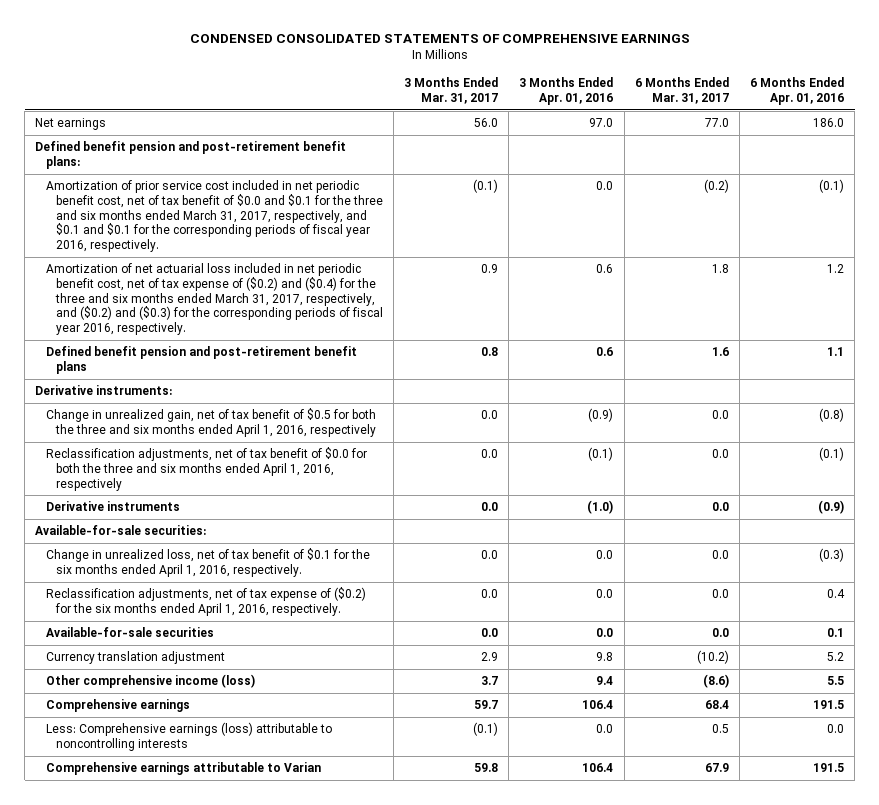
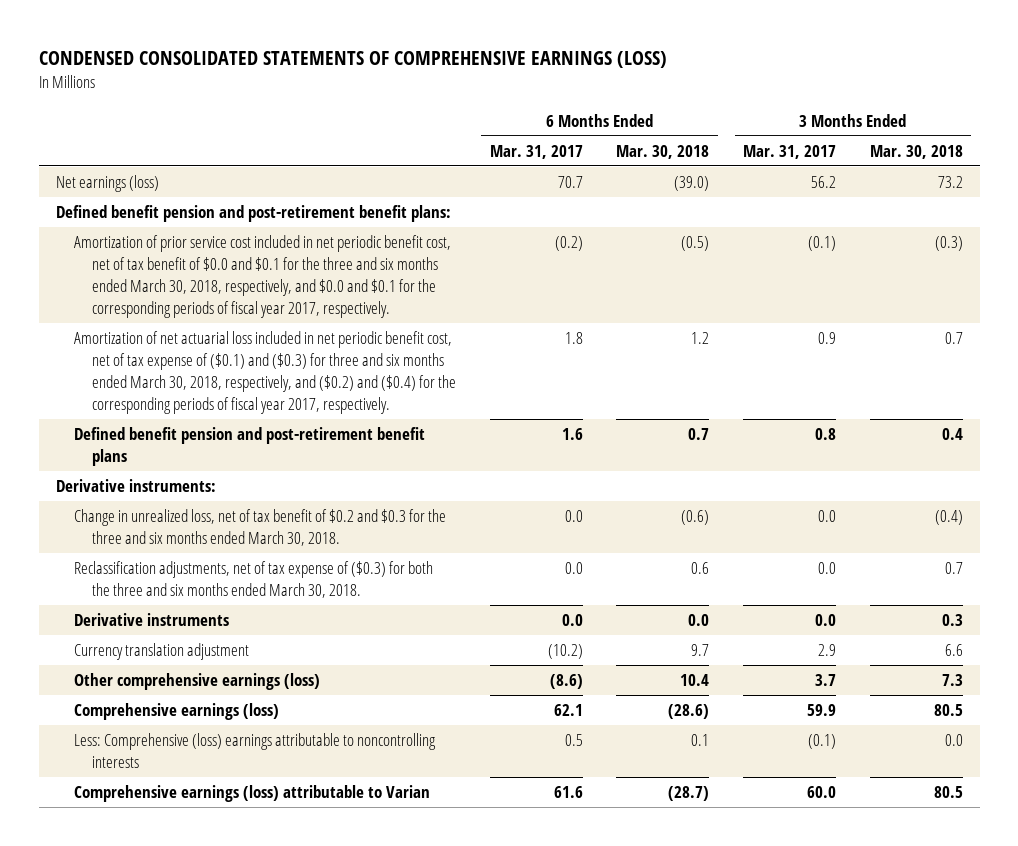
- CONDENSED CONSOLIDATED STATEMENTS OF COMPREHENSIVE EARNINGS
+ CONDENSED CONSOLIDATED STATEMENTS OF COMPREHENSIVE EARNINGS (LOSS)
- | 3 Months Ended Mar. 31, 2017 | 3 Months Ended Apr. 01, 2016 | 6 Months Ended Mar. 31, 2017 | 6 Months Ended Apr. 01, 2016
+ | 6 Months Ended Mar. 31, 2017 | 6 Months Ended Mar. 30, 2018 | 3 Months Ended Mar. 31, 2017 | 3 Months Ended Mar. 30, 2018
- Net earnings | 56.0 | 97.0 | 77.0 | 186.0
+ Net earnings (loss) | 70.7 | (39.0) | 56.2 | 73.2
- Amortization of prior service cost included in net periodic benefit cost, net of tax benefit of $0.0 and $0.1 for the three and six months ended March 31, 2017, respectively, and $0.1 and $0.1 for the corresponding periods of fiscal year 2016, respectively. | (0.1) | 0.0 | (0.2) | (0.1)
- Amortization of net actuarial loss included in net periodic benefit cost, net of tax expense of ($0.2) and ($0.4) for the three and six months ended March 31, 2017, respectively, and ($0.2) and ($0.3) for the corresponding periods of fiscal year 2016, respectively. | 0.9 | 0.6 | 1.8 | 1.2
+ Amortization of prior service cost included in net periodic benefit cost, net of tax benefit of $0.0 and $0.1 for the three and six months ended March 30, 2018, respectively, and $0.0 and $0.1 for the corresponding periods of fiscal year 2017, respectively. | (0.2) | (0.5) | (0.1) | (0.3)
+ Amortization of net actuarial loss included in net periodic benefit cost, net of tax expense of ($0.1) and ($0.3) for three and six months ended March 30, 2018, respectively, and ($0.2) and ($0.4) for the corresponding periods of fiscal year 2017, respectively. | 1.8 | 1.2 | 0.9 | 0.7
- Change in unrealized gain, net of tax benefit of $0.5 for both the three and six months ended April 1, 2016, respectively | 0.0 | (0.9) | 0.0 | (0.8)
- Reclassification adjustments, net of tax benefit of $0.0 for both the three and six months ended April 1, 2016, respectively | 0.0 | (0.1) | 0.0 | (0.1)
+ Change in unrealized loss, net of tax benefit of $0.2 and $0.3 for the three and six months ended March 30, 2018. | 0.0 | (0.6) | 0.0 | (0.4)
+ Reclassification adjustments, net of tax expense of ($0.3) for both the three and six months ended March 30, 2018. | 0.0 | 0.6 | 0.0 | 0.7
- Available-for-sale securities:
- Change in unrealized loss, net of tax benefit of $0.1 for the six months ended April 1, 2016, respectively. | 0.0 | 0.0 | 0.0 | (0.3)
- Reclassification adjustments, net of tax expense of ($0.2) for the six months ended April 1, 2016, respectively. | 0.0 | 0.0 | 0.0 | 0.4
- Available-for-sale securities | 0.0 | 0.0 | 0.0 | 0.1
- Other comprehensive income (loss) | 3.7 | 9.4 | (8.6) | 5.5
- Comprehensive earnings | 59.7 | 106.4 | 68.4 | 191.5
- Less: Comprehensive earnings (loss) attributable to noncontrolling interests | (0.1) | 0.0 | 0.5 | 0.0
- Comprehensive earnings attributable to Varian | 59.8 | 106.4 | 67.9 | 191.5
+ Other comprehensive earnings (loss) | (8.6) | 10.4 | 3.7 | 7.3
+ Comprehensive earnings (loss) | 62.1 | (28.6) | 59.9 | 80.5
+ Less: Comprehensive (loss) earnings attributable to noncontrolling interests | 0.5 | 0.1 | (0.1) | 0.0
+ Comprehensive earnings (loss) attributable to Varian | 61.6 | (28.7) | 60.0 | 80.5

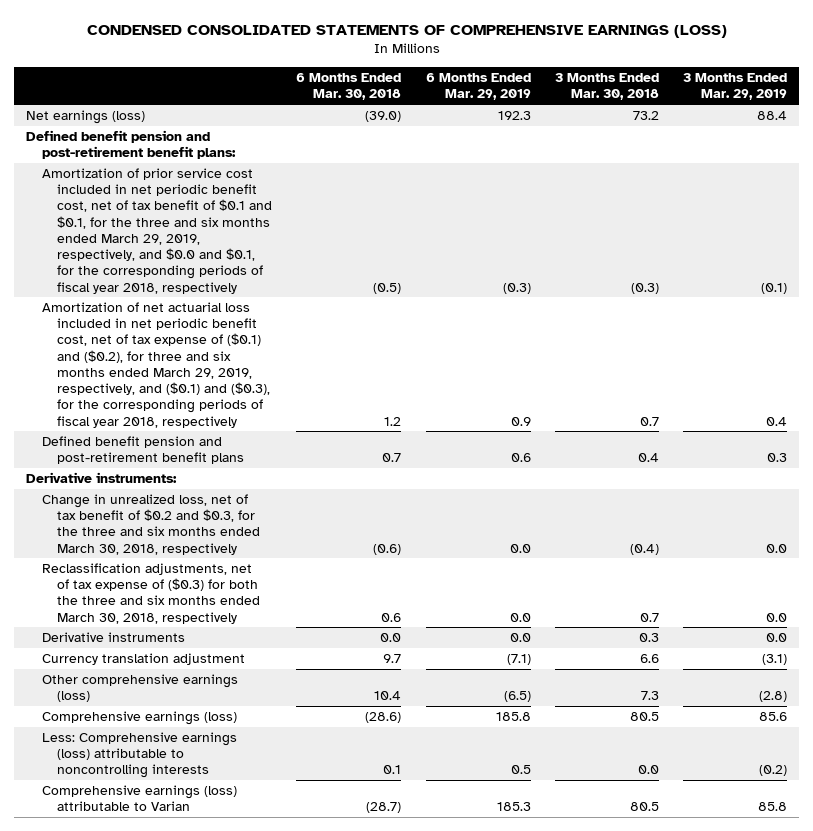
- | 6 Months Ended Mar. 31, 2017 | 6 Months Ended Mar. 30, 2018 | 3 Months Ended Mar. 31, 2017 | 3 Months Ended Mar. 30, 2018
+ | 6 Months Ended Mar. 30, 2018 | 6 Months Ended Mar. 29, 2019 | 3 Months Ended Mar. 30, 2018 | 3 Months Ended Mar. 29, 2019
- Amortization of prior service cost included in net periodic benefit cost, net of tax benefit of $0.0 and $0.1 for the three and six months ended March 30, 2018, respectively, and $0.0 and $0.1 for the corresponding periods of fiscal year 2017, respectively. | (0.2) | (0.5) | (0.1) | (0.3)
- Amortization of net actuarial loss included in net periodic benefit cost, net of tax expense of ($0.1) and ($0.3) for three and six months ended March 30, 2018, respectively, and ($0.2) and ($0.4) for the corresponding periods of fiscal year 2017, respectively. | 1.8 | 1.2 | 0.9 | 0.7
+ Amortization of prior service cost included in net periodic benefit cost, net of tax benefit of $0.1 and $0.1, for the three and six months ended March 29, 2019, respectively, and $0.0 and $0.1, for the corresponding periods of fiscal year 2018, respectively | (0.5) | (0.3) | (0.3) | (0.1)
+ Amortization of net actuarial loss included in net periodic benefit cost, net of tax expense of ($0.1) and ($0.2), for three and six months ended March 29, 2019, respectively, and ($0.1) and ($0.3), for the corresponding periods of fiscal year 2018, respectively | 1.2 | 0.9 | 0.7 | 0.4
- Change in unrealized loss, net of tax benefit of $0.2 and $0.3 for the three and six months ended March 30, 2018. | 0.0 | (0.6) | 0.0 | (0.4)
- Reclassification adjustments, net of tax expense of ($0.3) for both the three and six months ended March 30, 2018. | 0.0 | 0.6 | 0.0 | 0.7
+ Change in unrealized loss, net of tax benefit of $0.2 and $0.3, for the three and six months ended March 30, 2018, respectively | (0.6) | 0.0 | (0.4) | 0.0
+ Reclassification adjustments, net of tax expense of ($0.3) for both the three and six months ended March 30, 2018, respectively | 0.6 | 0.0 | 0.7 | 0.0
- Less: Comprehensive (loss) earnings attributable to noncontrolling interests | 0.5 | 0.1 | (0.1) | 0.0
+ Less: Comprehensive earnings (loss) attributable to noncontrolling interests | 0.1 | 0.5 | 0.0 | (0.2)

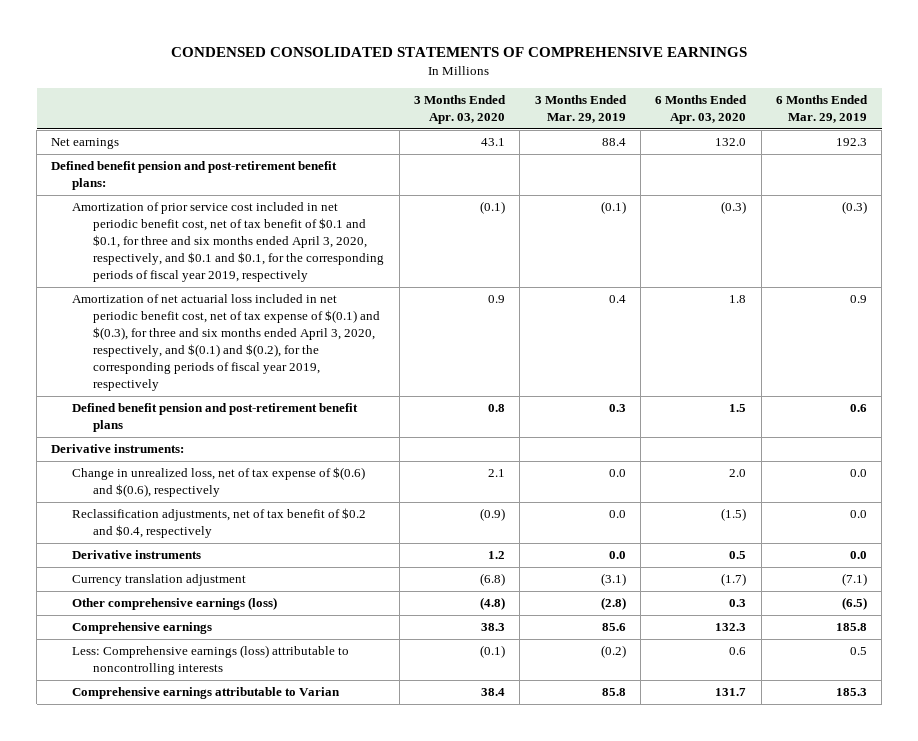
- CONDENSED CONSOLIDATED STATEMENTS OF COMPREHENSIVE EARNINGS (LOSS)
+ CONDENSED CONSOLIDATED STATEMENTS OF COMPREHENSIVE EARNINGS
- | 6 Months Ended Mar. 30, 2018 | 6 Months Ended Mar. 29, 2019 | 3 Months Ended Mar. 30, 2018 | 3 Months Ended Mar. 29, 2019
+ | 3 Months Ended Apr. 03, 2020 | 3 Months Ended Mar. 29, 2019 | 6 Months Ended Apr. 03, 2020 | 6 Months Ended Mar. 29, 2019
- Net earnings (loss) | (39.0) | 192.3 | 73.2 | 88.4
+ Net earnings | 43.1 | 88.4 | 132.0 | 192.3
- Amortization of prior service cost included in net periodic benefit cost, net of tax benefit of $0.1 and $0.1, for the three and six months ended March 29, 2019, respectively, and $0.0 and $0.1, for the corresponding periods of fiscal year 2018, respectively | (0.5) | (0.3) | (0.3) | (0.1)
- Amortization of net actuarial loss included in net periodic benefit cost, net of tax expense of ($0.1) and ($0.2), for three and six months ended March 29, 2019, respectively, and ($0.1) and ($0.3), for the corresponding periods of fiscal year 2018, respectively | 1.2 | 0.9 | 0.7 | 0.4
+ Amortization of prior service cost included in net periodic benefit cost, net of tax benefit of $0.1 and $0.1, for three and six months ended April 3, 2020, respectively, and $0.1 and $0.1, for the corresponding periods of fiscal year 2019, respectively | (0.1) | (0.1) | (0.3) | (0.3)
+ Amortization of net actuarial loss included in net periodic benefit cost, net of tax expense of $(0.1) and $(0.3), for three and six months ended April 3, 2020, respectively, and $(0.1) and $(0.2), for the corresponding periods of fiscal year 2019, respectively | 0.9 | 0.4 | 1.8 | 0.9
- Change in unrealized loss, net of tax benefit of $0.2 and $0.3, for the three and six months ended March 30, 2018, respectively | (0.6) | 0.0 | (0.4) | 0.0
- Reclassification adjustments, net of tax expense of ($0.3) for both the three and six months ended March 30, 2018, respectively | 0.6 | 0.0 | 0.7 | 0.0
+ Change in unrealized loss, net of tax expense of $(0.6) and $(0.6), respectively | 2.1 | 0.0 | 2.0 | 0.0
+ Reclassification adjustments, net of tax benefit of $0.2 and $0.4, respectively | (0.9) | 0.0 | (1.5) | 0.0
- Comprehensive earnings (loss) | (28.6) | 185.8 | 80.5 | 85.6
+ Comprehensive earnings | 38.3 | 85.6 | 132.3 | 185.8
- Comprehensive earnings (loss) attributable to Varian | (28.7) | 185.3 | 80.5 | 85.8
+ Comprehensive earnings attributable to Varian | 38.4 | 85.8 | 131.7 | 185.3

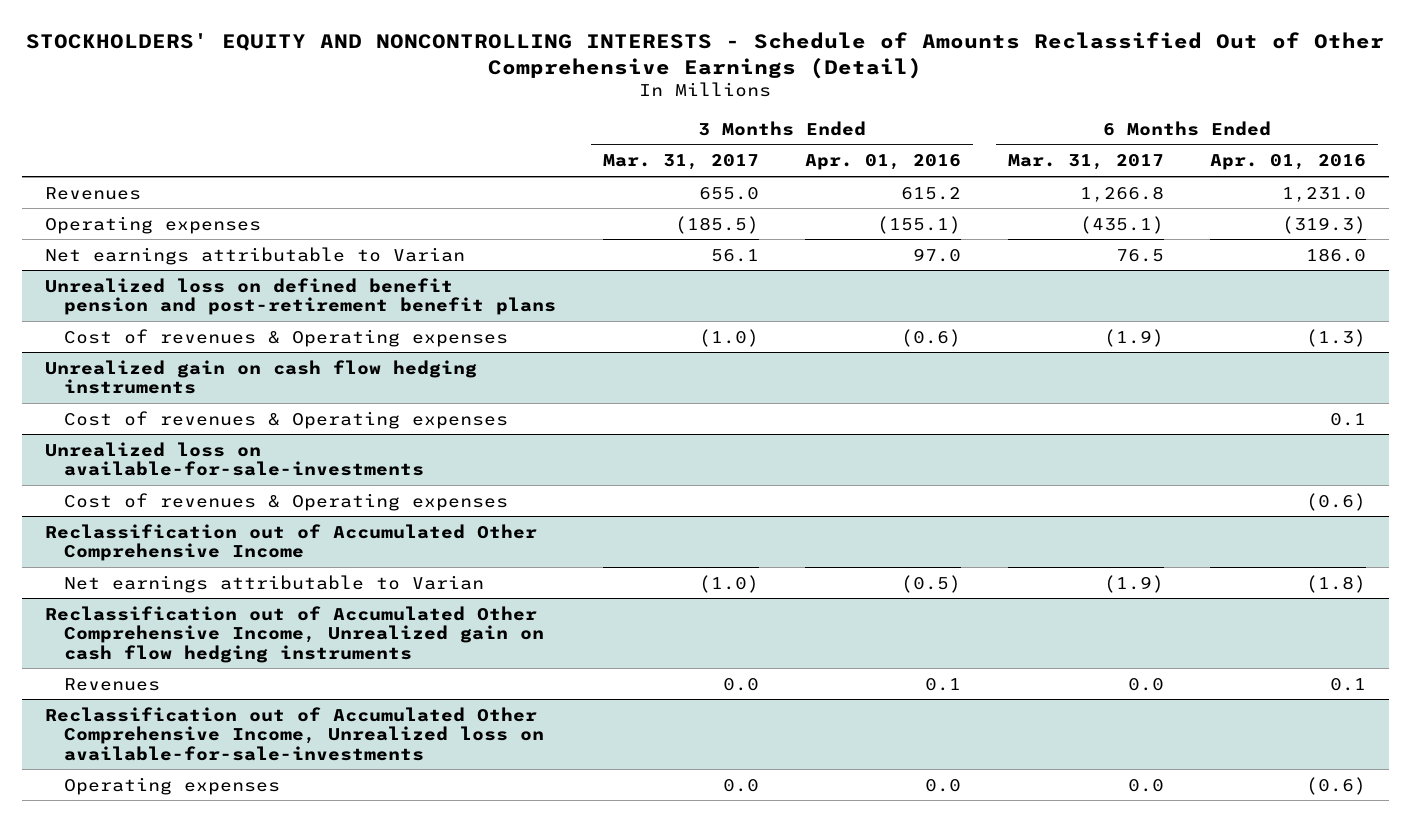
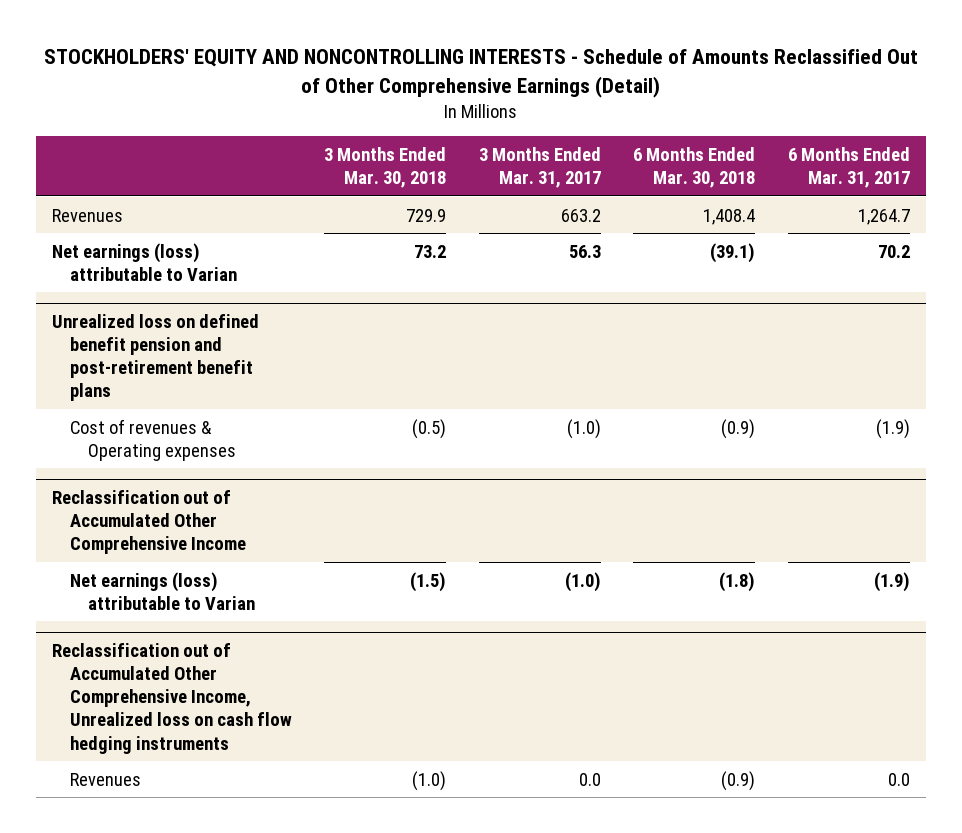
- | 3 Months Ended Mar. 31, 2017 | 3 Months Ended Apr. 01, 2016 | 6 Months Ended Mar. 31, 2017 | 6 Months Ended Apr. 01, 2016
+ | 3 Months Ended Mar. 30, 2018 | 3 Months Ended Mar. 31, 2017 | 6 Months Ended Mar. 30, 2018 | 6 Months Ended Mar. 31, 2017
- Revenues | 655.0 | 615.2 | 1,266.8 | 1,231.0
- Operating expenses | (185.5) | (155.1) | (435.1) | (319.3)
- Net earnings attributable to Varian | 56.1 | 97.0 | 76.5 | 186.0
+ Revenues | 729.9 | 663.2 | 1,408.4 | 1,264.7
+ Net earnings (loss) attributable to Varian | 73.2 | 56.3 | (39.1) | 70.2
- Unrealized gain on cash flow hedging instruments
- Cost of revenues & Operating expenses | | | | 0.1
- Unrealized loss on available-for-sale-investments
- Cost of revenues & Operating expenses | | | | (0.6)
@ Reclassification out of Accumulated Other Comprehensive Income
- Net earnings attributable to Varian | (1.0) | (0.5) | (1.9) | (1.8)
- Reclassification out of Accumulated Other Comprehensive Income, Unrealized gain on cash flow hedging instruments
@ Reclassification out of Accumulated Other Comprehensive Income
+ Net earnings (loss) attributable to Varian | (1.5) | (1.0) | (1.8) | (1.9)
+ Reclassification out of Accumulated Other Comprehensive Income, Unrealized loss on cash flow hedging instruments
- Reclassification out of Accumulated Other Comprehensive Income, Unrealized loss on available-for-sale-investments
- Operating expenses | 0.0 | 0.0 | 0.0 | (0.6)

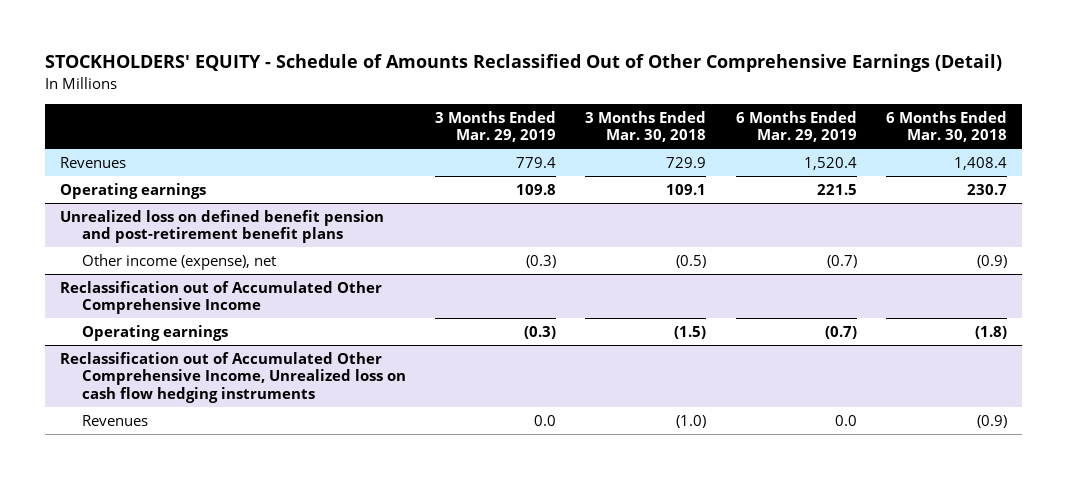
- STOCKHOLDERS' EQUITY AND NONCONTROLLING INTERESTS - Schedule of Amounts Reclassified Out of Other Comprehensive Earnings (Detail)
+ STOCKHOLDERS' EQUITY - Schedule of Amounts Reclassified Out of Other Comprehensive Earnings (Detail)
- | 3 Months Ended Mar. 30, 2018 | 3 Months Ended Mar. 31, 2017 | 6 Months Ended Mar. 30, 2018 | 6 Months Ended Mar. 31, 2017
+ | 3 Months Ended Mar. 29, 2019 | 3 Months Ended Mar. 30, 2018 | 6 Months Ended Mar. 29, 2019 | 6 Months Ended Mar. 30, 2018
- Net earnings (loss) attributable to Varian | 73.2 | 56.3 | (39.1) | 70.2
+ Operating earnings | 109.8 | 109.1 | 221.5 | 230.7
@ Unrealized loss on defined benefit pension and post-retirement benefit plans
- Cost of revenues & Operating expenses | (0.5) | (1.0) | (0.9) | (1.9)
+ Other income (expense), net | (0.3) | (0.5) | (0.7) | (0.9)
@ Reclassification out of Accumulated Other Comprehensive Income
- Net earnings (loss) attributable to Varian | (1.5) | (1.0) | (1.8) | (1.9)
+ Operating earnings | (0.3) | (1.5) | (0.7) | (1.8)

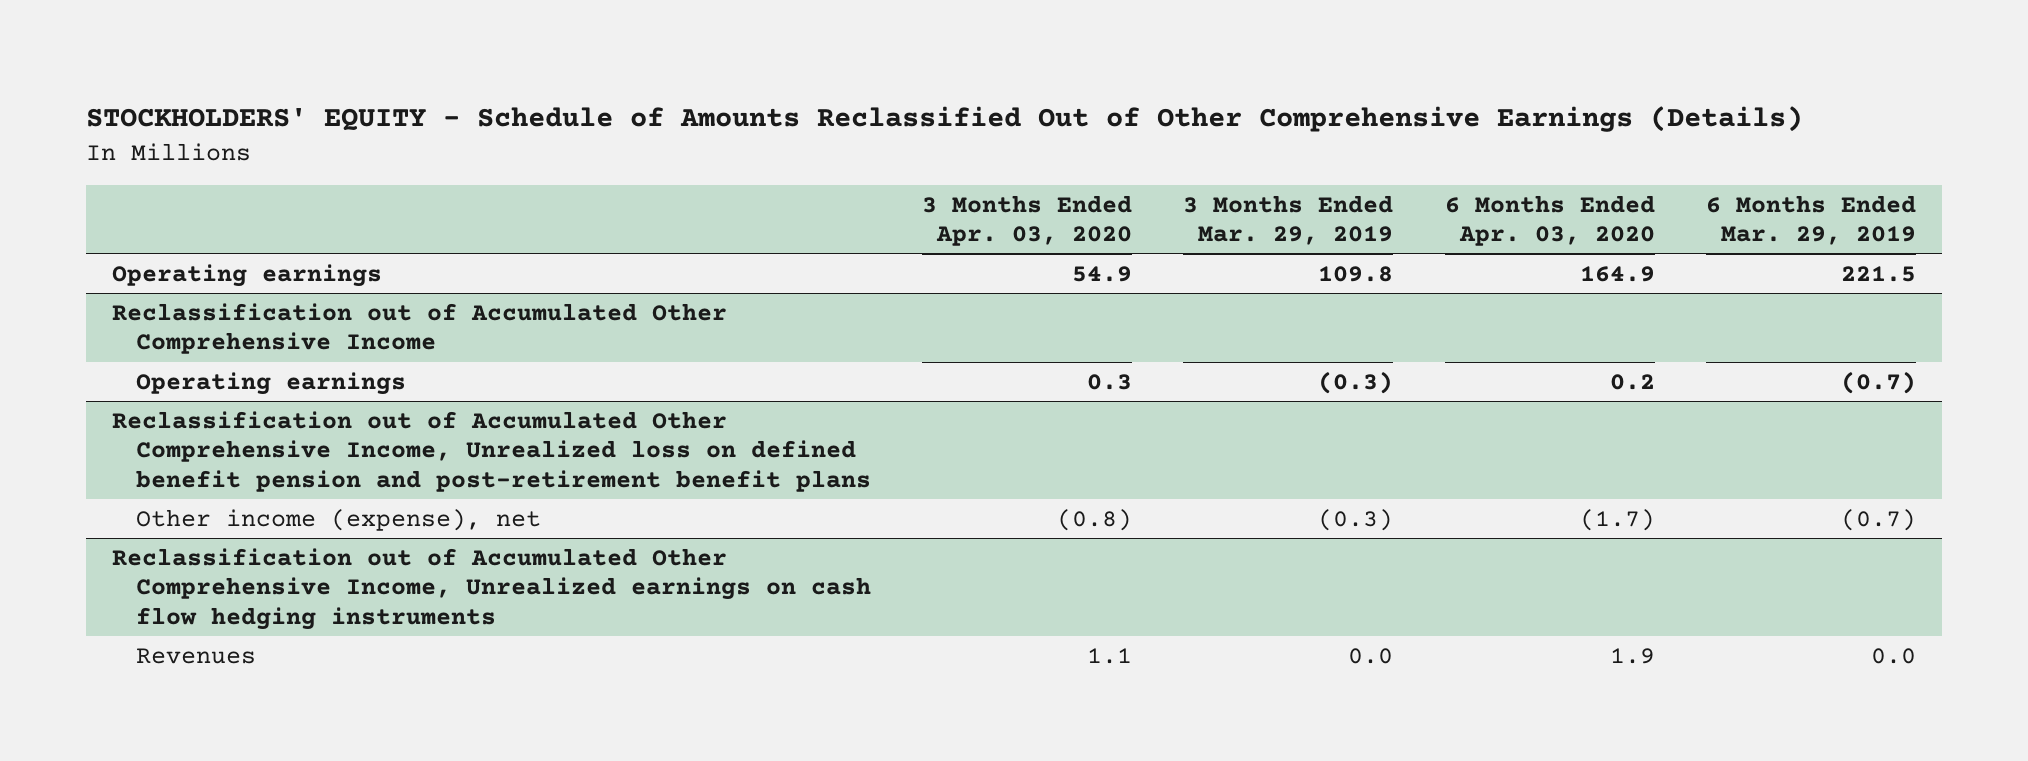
- STOCKHOLDERS' EQUITY - Schedule of Amounts Reclassified Out of Other Comprehensive Earnings (Detail)
+ STOCKHOLDERS' EQUITY - Schedule of Amounts Reclassified Out of Other Comprehensive Earnings (Details)
- | 3 Months Ended Mar. 29, 2019 | 3 Months Ended Mar. 30, 2018 | 6 Months Ended Mar. 29, 2019 | 6 Months Ended Mar. 30, 2018
+ | 3 Months Ended Apr. 03, 2020 | 3 Months Ended Mar. 29, 2019 | 6 Months Ended Apr. 03, 2020 | 6 Months Ended Mar. 29, 2019
- Revenues | 779.4 | 729.9 | 1,520.4 | 1,408.4
- Unrealized loss on defined benefit pension and post-retirement benefit plans
- Other income (expense), net | (0.3) | (0.5) | (0.7) | (0.9)
- Reclassification out of Accumulated Other Comprehensive Income, Unrealized loss on cash flow hedging instruments
+ Reclassification out of Accumulated Other Comprehensive Income, Unrealized loss on defined benefit pension and post-retirement benefit plans
+ Other income (expense), net | (0.8) | (0.3) | (1.7) | (0.7)
+ Reclassification out of Accumulated Other Comprehensive Income, Unrealized earnings on cash flow hedging instruments

